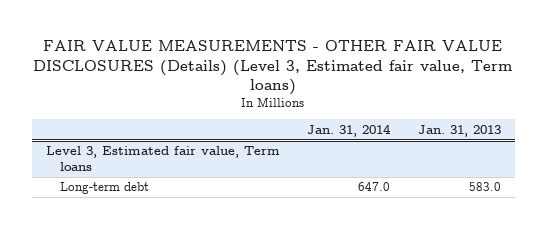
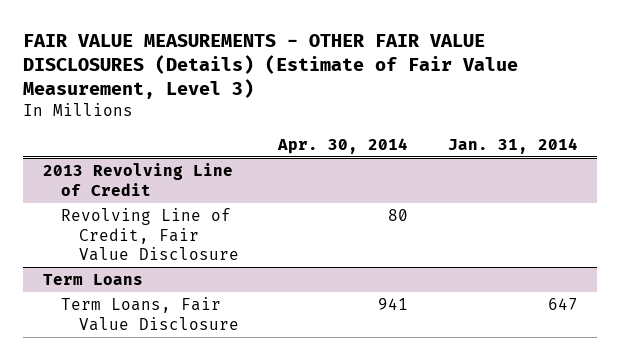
- FAIR VALUE MEASUREMENTS - OTHER FAIR VALUE DISCLOSURES (Details) (Level 3, Estimated fair value, Term loans)
+ FAIR VALUE MEASUREMENTS - OTHER FAIR VALUE DISCLOSURES (Details) (Estimate of Fair Value Measurement, Level 3)
- | Jan. 31, 2014 | Jan. 31, 2013
+ | Apr. 30, 2014 | Jan. 31, 2014
- Level 3, Estimated fair value, Term loans
- Long-term debt | 647.0 | 583.0
+ 2013 Revolving Line of Credit
+ Revolving Line of Credit, Fair Value Disclosure | 80 |
+ Term Loans
+ Term Loans, Fair Value Disclosure | 941 | 647

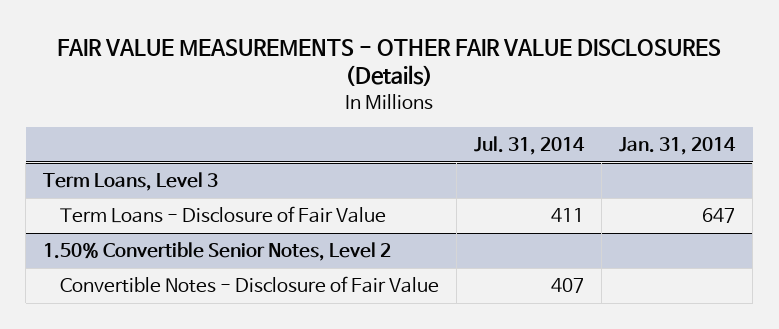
- FAIR VALUE MEASUREMENTS - OTHER FAIR VALUE DISCLOSURES (Details) (Estimate of Fair Value Measurement, Level 3)
+ FAIR VALUE MEASUREMENTS - OTHER FAIR VALUE DISCLOSURES (Details)
- | Apr. 30, 2014 | Jan. 31, 2014
+ | Jul. 31, 2014 | Jan. 31, 2014
- 2013 Revolving Line of Credit
- Revolving Line of Credit, Fair Value Disclosure | 80 |
- Term Loans
- Term Loans, Fair Value Disclosure | 941 | 647
+ Term Loans, Level 3
+ Term Loans - Disclosure of Fair Value | 411 | 647
+ 1.50% Convertible Senior Notes, Level 2
+ Convertible Notes - Disclosure of Fair Value | 407 |

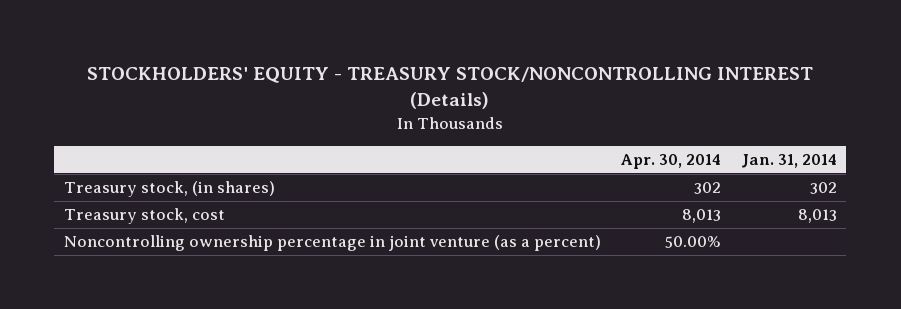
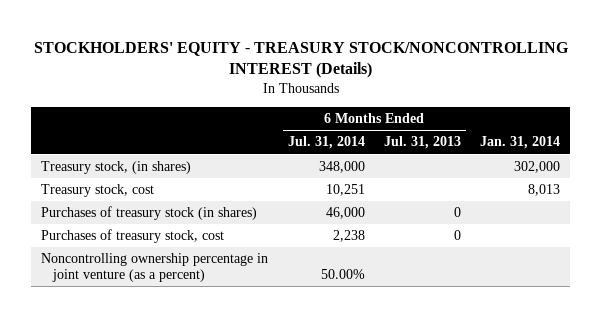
- | Apr. 30, 2014 | Jan. 31, 2014
+ | 6 Months Ended Jul. 31, 2014 | 6 Months Ended Jul. 31, 2013 | Jan. 31, 2014
- Treasury stock, (in shares) | 302 | 302
+ Treasury stock, (in shares) | 348,000 | | 302,000
+ Purchases of treasury stock (in shares) | 46,000 | 0 |
+ Purchases of treasury stock, cost | 2,238 | 0 |

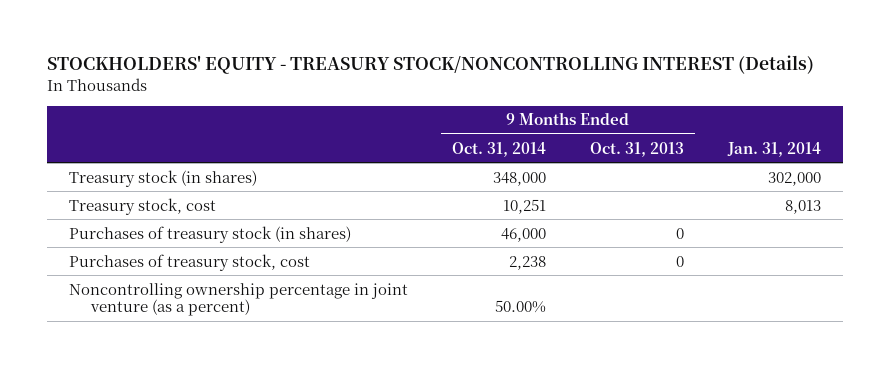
- | 6 Months Ended Jul. 31, 2014 | 6 Months Ended Jul. 31, 2013 | Jan. 31, 2014
+ | 9 Months Ended Oct. 31, 2014 | 9 Months Ended Oct. 31, 2013 | Jan. 31, 2014
- Treasury stock, (in shares) | 348,000 | | 302,000
+ Treasury stock (in shares) | 348,000 | | 302,000

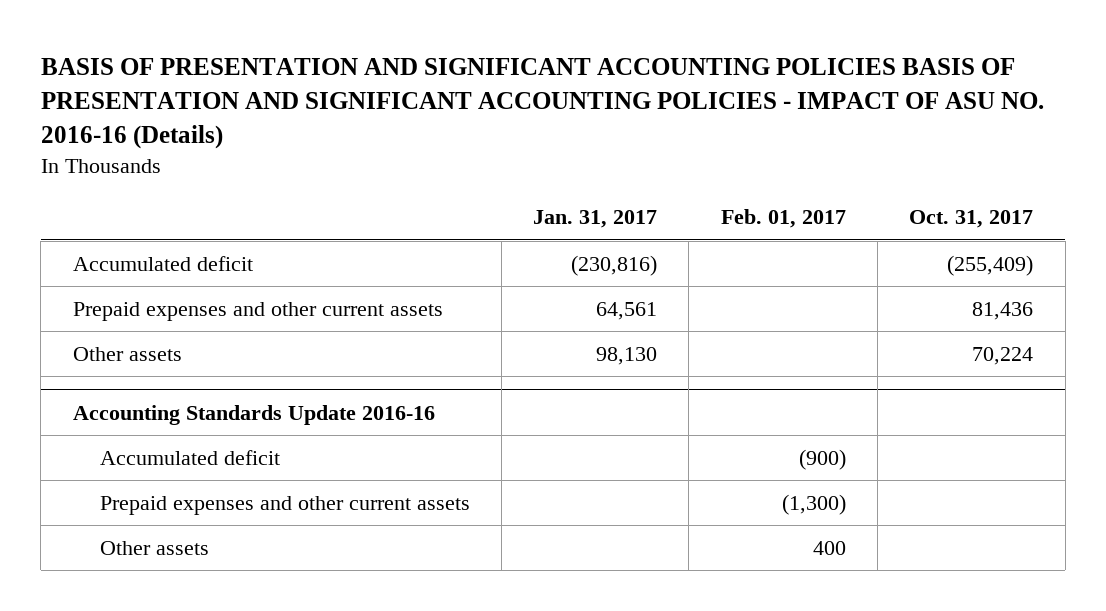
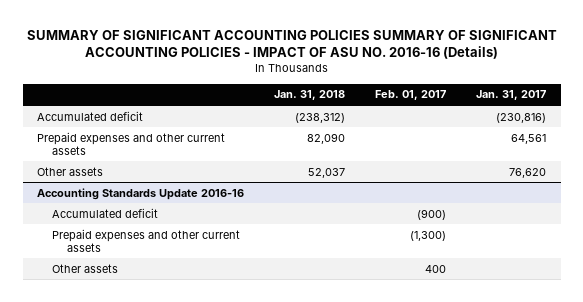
- BASIS OF PRESENTATION AND SIGNIFICANT ACCOUNTING POLICIES BASIS OF PRESENTATION AND SIGNIFICANT ACCOUNTING POLICIES - IMPACT OF ASU NO. 2016-16 (Details)
+ SUMMARY OF SIGNIFICANT ACCOUNTING POLICIES SUMMARY OF SIGNIFICANT ACCOUNTING POLICIES - IMPACT OF ASU NO. 2016-16 (Details)
- | Jan. 31, 2017 | Feb. 01, 2017 | Oct. 31, 2017
+ | Jan. 31, 2018 | Feb. 01, 2017 | Jan. 31, 2017
- Other assets | 98,130 | | 70,224
+ Other assets | 52,037 | | 76,620

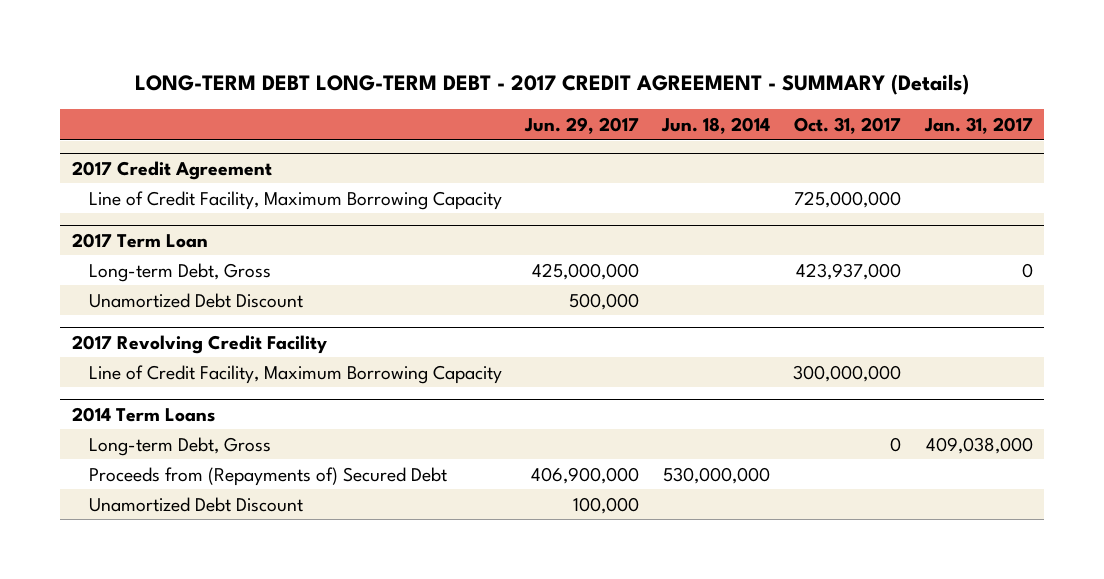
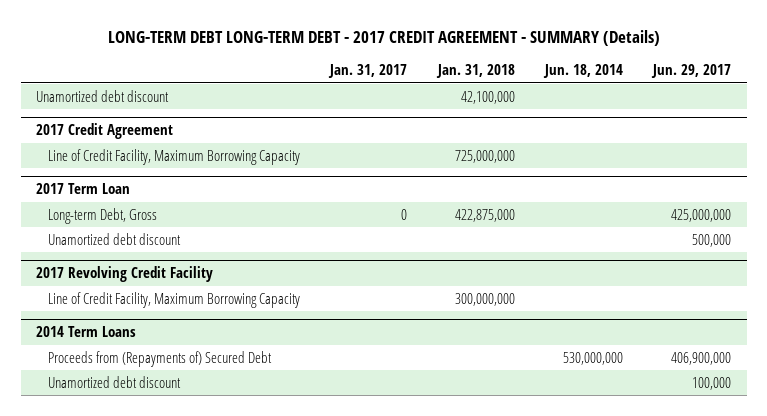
- | Jun. 29, 2017 | Jun. 18, 2014 | Oct. 31, 2017 | Jan. 31, 2017
+ | Jan. 31, 2017 | Jan. 31, 2018 | Jun. 18, 2014 | Jun. 29, 2017
+ Unamortized debt discount | | 42,100,000 | |
@ 2017 Term Loan
- Unamortized Debt Discount | 500,000 | | |
+ Unamortized debt discount | | | | 500,000
@ 2014 Term Loans
- Long-term Debt, Gross | | | 0 | 409,038,000
- Unamortized Debt Discount | 100,000 | | |
+ Unamortized debt discount | | | | 100,000

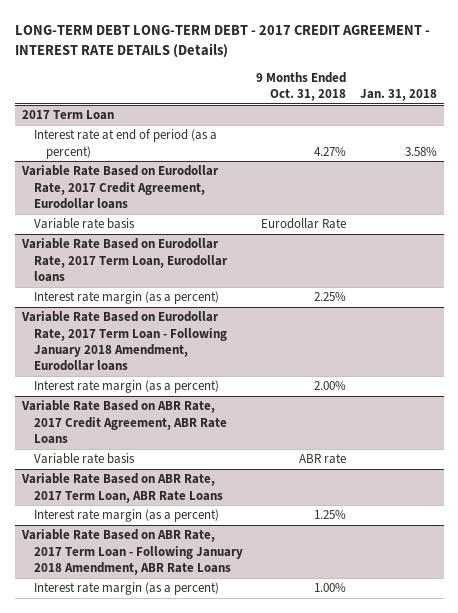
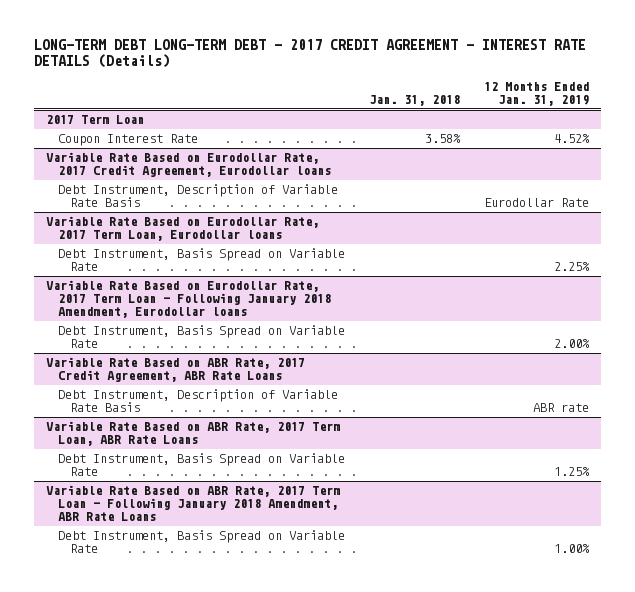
- | 9 Months Ended Oct. 31, 2018 | Jan. 31, 2018
+ | Jan. 31, 2018 | 12 Months Ended Jan. 31, 2019
@ 2017 Term Loan
- Interest rate at end of period (as a percent) | 4.27% | 3.58%
+ Coupon Interest Rate | 3.58% | 4.52%
@ Variable Rate Based on Eurodollar Rate, 2017 Credit Agreement, Eurodollar loans
- Variable rate basis | Eurodollar Rate |
+ Debt Instrument, Description of Variable Rate Basis | | Eurodollar Rate
@ Variable Rate Based on Eurodollar Rate, 2017 Term Loan, Eurodollar loans
- Interest rate margin (as a percent) | 2.25% |
+ Debt Instrument, Basis Spread on Variable Rate | | 2.25%
@ Variable Rate Based on Eurodollar Rate, 2017 Term Loan - Following January 2018 Amendment, Eurodollar loans
- Interest rate margin (as a percent) | 2.00% |
+ Debt Instrument, Basis Spread on Variable Rate | | 2.00%
@ Variable Rate Based on ABR Rate, 2017 Credit Agreement, ABR Rate Loans
- Variable rate basis | ABR rate |
+ Debt Instrument, Description of Variable Rate Basis | | ABR rate
@ Variable Rate Based on ABR Rate, 2017 Term Loan, ABR Rate Loans
- Interest rate margin (as a percent) | 1.25% |
+ Debt Instrument, Basis Spread on Variable Rate | | 1.25%
@ Variable Rate Based on ABR Rate, 2017 Term Loan - Following January 2018 Amendment, ABR Rate Loans
- Interest rate margin (as a percent) | 1.00% |
+ Debt Instrument, Basis Spread on Variable Rate | | 1.00%

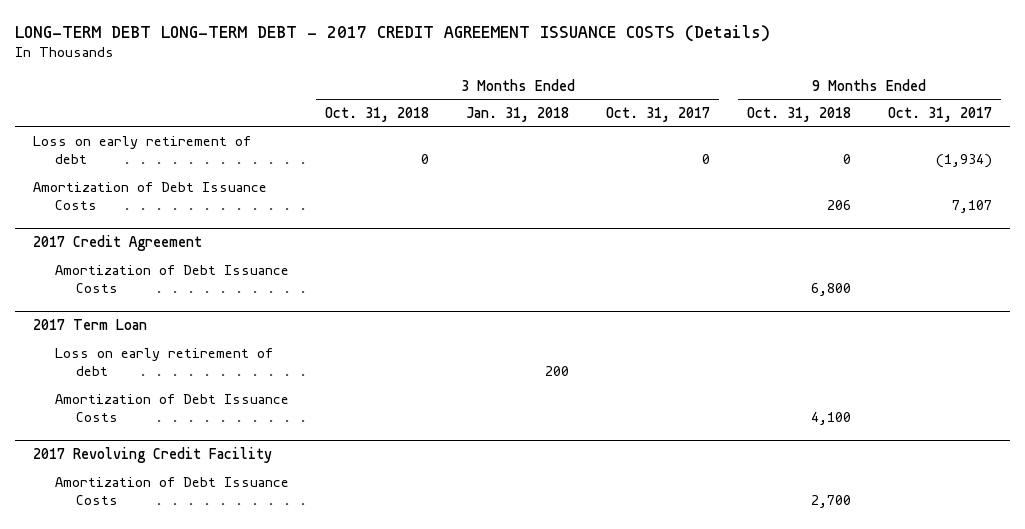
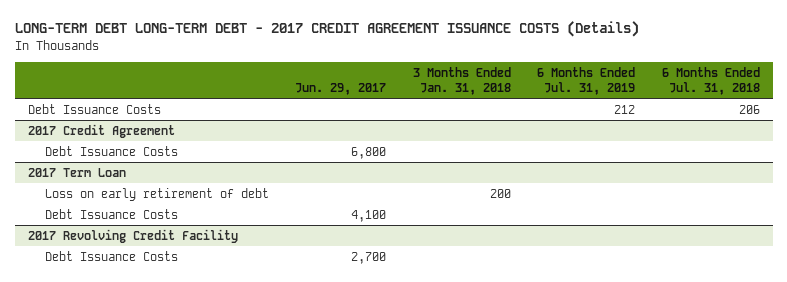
- | 3 Months Ended Oct. 31, 2018 | 3 Months Ended Jan. 31, 2018 | 3 Months Ended Oct. 31, 2017 | 9 Months Ended Oct. 31, 2018 | 9 Months Ended Oct. 31, 2017
+ | Jun. 29, 2017 | 3 Months Ended Jan. 31, 2018 | 6 Months Ended Jul. 31, 2019 | 6 Months Ended Jul. 31, 2018
- Loss on early retirement of debt | 0 | | 0 | 0 | (1,934)
- Amortization of Debt Issuance Costs | | | | 206 | 7,107
+ Debt Issuance Costs | | | 212 | 206
@ 2017 Credit Agreement
- Amortization of Debt Issuance Costs | | | | 6,800 |
+ Debt Issuance Costs | 6,800 | | |
@ 2017 Term Loan
- Amortization of Debt Issuance Costs | | | | 4,100 |
+ Debt Issuance Costs | 4,100 | | |
@ 2017 Revolving Credit Facility
- Amortization of Debt Issuance Costs | | | | 2,700 |
+ Debt Issuance Costs | 2,700 | | |

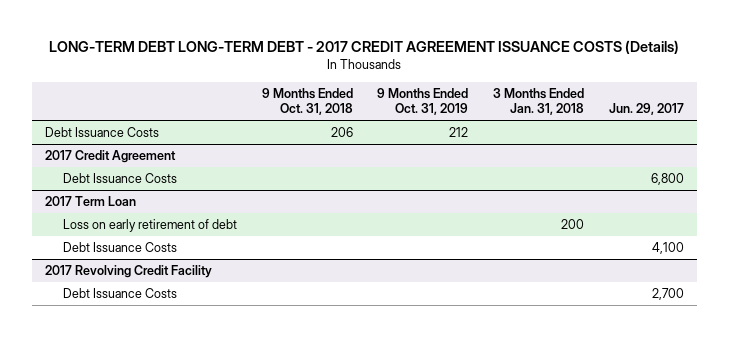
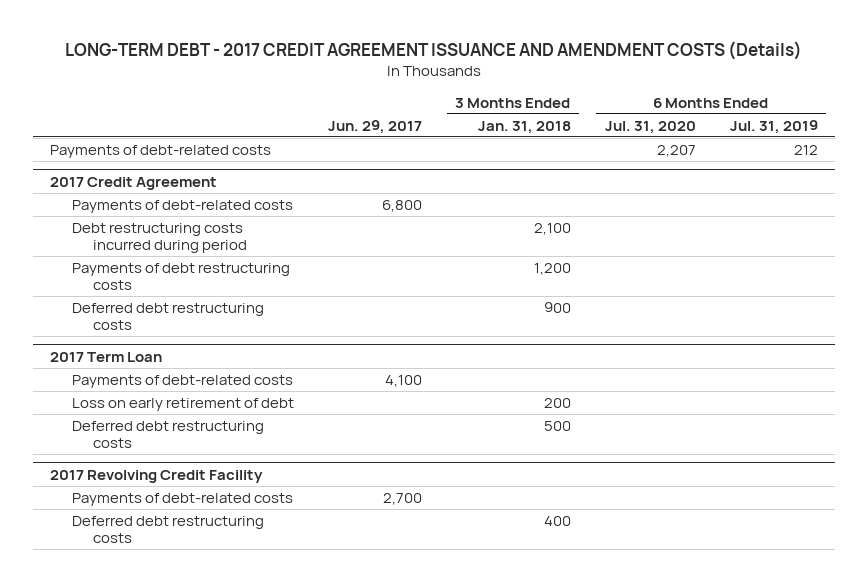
- LONG-TERM DEBT LONG-TERM DEBT - 2017 CREDIT AGREEMENT ISSUANCE COSTS (Details)
+ LONG-TERM DEBT - 2017 CREDIT AGREEMENT ISSUANCE AND AMENDMENT COSTS (Details)
- | 9 Months Ended Oct. 31, 2018 | 9 Months Ended Oct. 31, 2019 | 3 Months Ended Jan. 31, 2018 | Jun. 29, 2017
+ | Jun. 29, 2017 | 3 Months Ended Jan. 31, 2018 | 6 Months Ended Jul. 31, 2020 | 6 Months Ended Jul. 31, 2019
- Debt Issuance Costs | 206 | 212 | |
+ Payments of debt-related costs | | | 2,207 | 212
@ 2017 Credit Agreement
- Debt Issuance Costs | | | | 6,800
+ Payments of debt-related costs | 6,800 | | |
+ Debt restructuring costs incurred during period | | 2,100 | |
+ Payments of debt restructuring costs | | 1,200 | |
+ Deferred debt restructuring costs | | 900 | |
@ 2017 Term Loan
+ Payments of debt-related costs | 4,100 | | |
- Debt Issuance Costs | | | | 4,100
+ Deferred debt restructuring costs | | 500 | |
@ 2017 Revolving Credit Facility
- Debt Issuance Costs | | | | 2,700
+ Payments of debt-related costs | 2,700 | | |
+ Deferred debt restructuring costs | | 400 | |

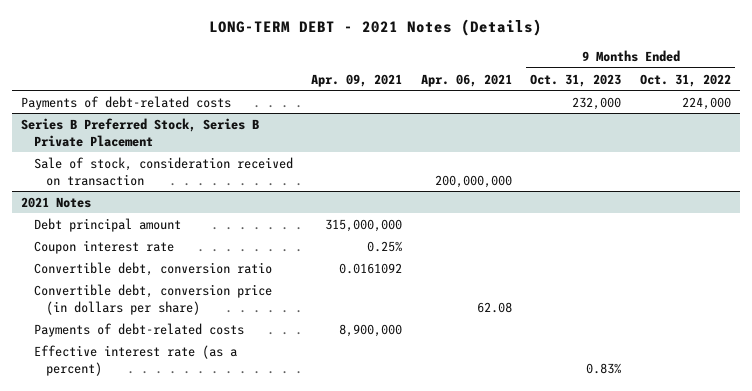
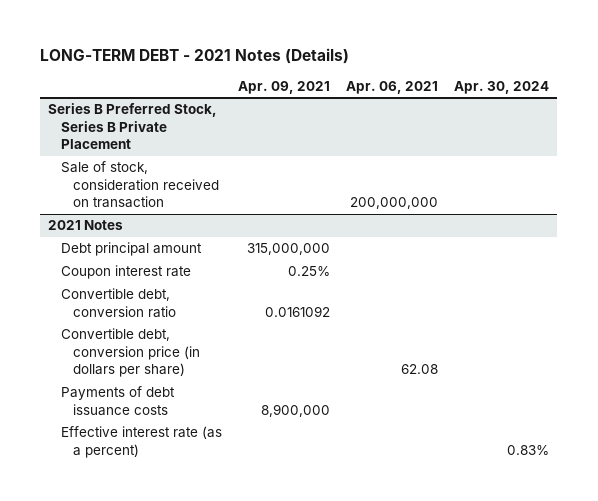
- | Apr. 09, 2021 | Apr. 06, 2021 | 9 Months Ended Oct. 31, 2023 | 9 Months Ended Oct. 31, 2022
+ | Apr. 09, 2021 | Apr. 06, 2021 | Apr. 30, 2024
- Payments of debt-related costs | | | 232,000 | 224,000
@ 2021 Notes
- Payments of debt-related costs | 8,900,000 | | |
+ Payments of debt issuance costs | 8,900,000 | |

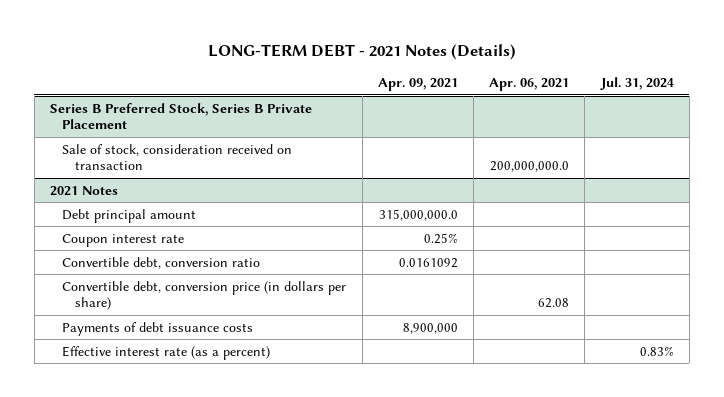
- | Apr. 09, 2021 | Apr. 06, 2021 | Apr. 30, 2024
+ | Apr. 09, 2021 | Apr. 06, 2021 | Jul. 31, 2024
@ Series B Preferred Stock, Series B Private Placement
- Sale of stock, consideration received on transaction | | 200,000,000 |
+ Sale of stock, consideration received on transaction | | 200,000,000.0 |
@ 2021 Notes
- Debt principal amount | 315,000,000 | |
+ Debt principal amount | 315,000,000.0 | |

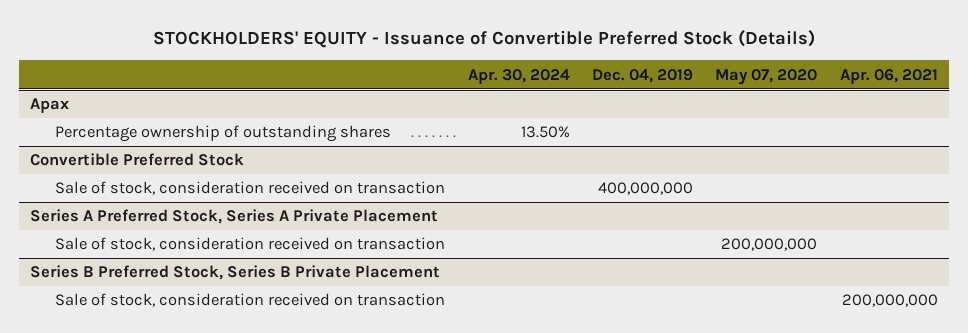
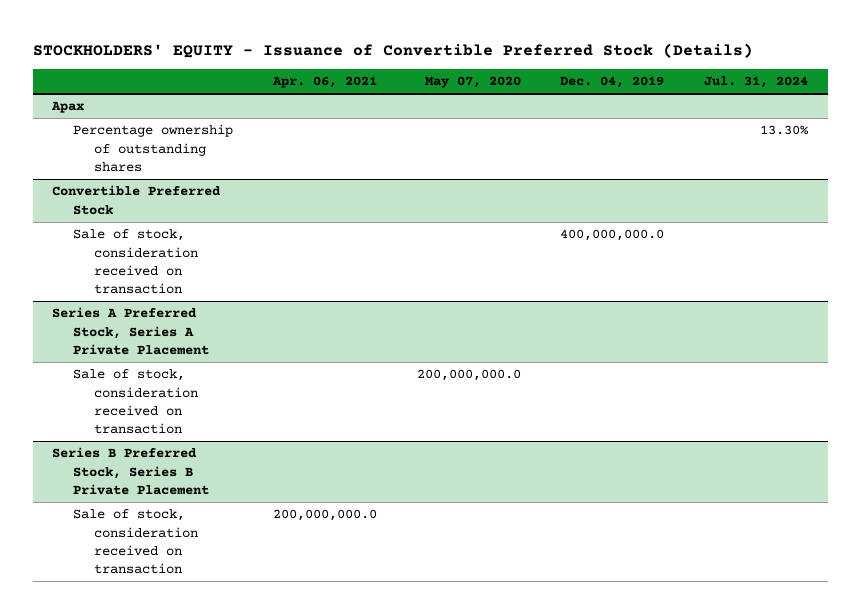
- | Apr. 30, 2024 | Dec. 04, 2019 | May 07, 2020 | Apr. 06, 2021
+ | Apr. 06, 2021 | May 07, 2020 | Dec. 04, 2019 | Jul. 31, 2024
@ Convertible Preferred Stock
- Sale of stock, consideration received on transaction | | 400,000,000 | |
+ Sale of stock, consideration received on transaction | | | 400,000,000.0 |
@ Series A Preferred Stock, Series A Private Placement
- Sale of stock, consideration received on transaction | | | 200,000,000 |
+ Sale of stock, consideration received on transaction | | 200,000,000.0 | |
@ Series B Preferred Stock, Series B Private Placement
- Sale of stock, consideration received on transaction | | | | 200,000,000
+ Sale of stock, consideration received on transaction | 200,000,000.0 | | |

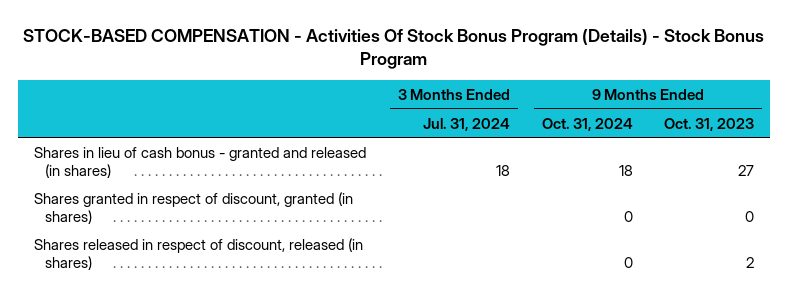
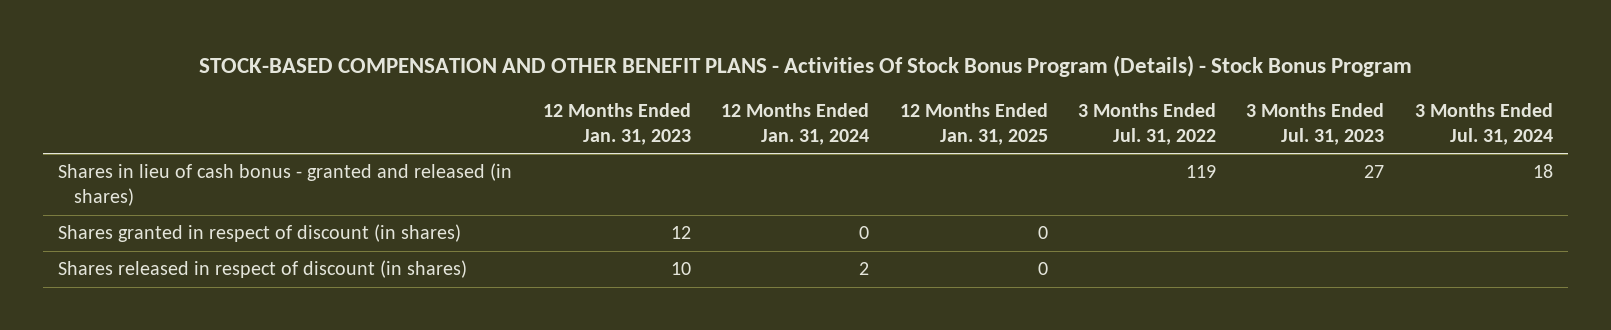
- STOCK-BASED COMPENSATION - Activities Of Stock Bonus Program (Details) - Stock Bonus Program
+ STOCK-BASED COMPENSATION AND OTHER BENEFIT PLANS - Activities Of Stock Bonus Program (Details) - Stock Bonus Program
- | 3 Months Ended Jul. 31, 2024 | 9 Months Ended Oct. 31, 2024 | 9 Months Ended Oct. 31, 2023
+ | 12 Months Ended Jan. 31, 2023 | 12 Months Ended Jan. 31, 2024 | 12 Months Ended Jan. 31, 2025 | 3 Months Ended Jul. 31, 2022 | 3 Months Ended Jul. 31, 2023 | 3 Months Ended Jul. 31, 2024
- Shares granted in respect of discount, granted (in shares) | | 0 | 0
- Shares released in respect of discount, released (in shares) | | 0 | 2
+ Shares granted in respect of discount (in shares) | 12 | 0 | 0 | | |
+ Shares released in respect of discount (in shares) | 10 | 2 | 0 | | |

